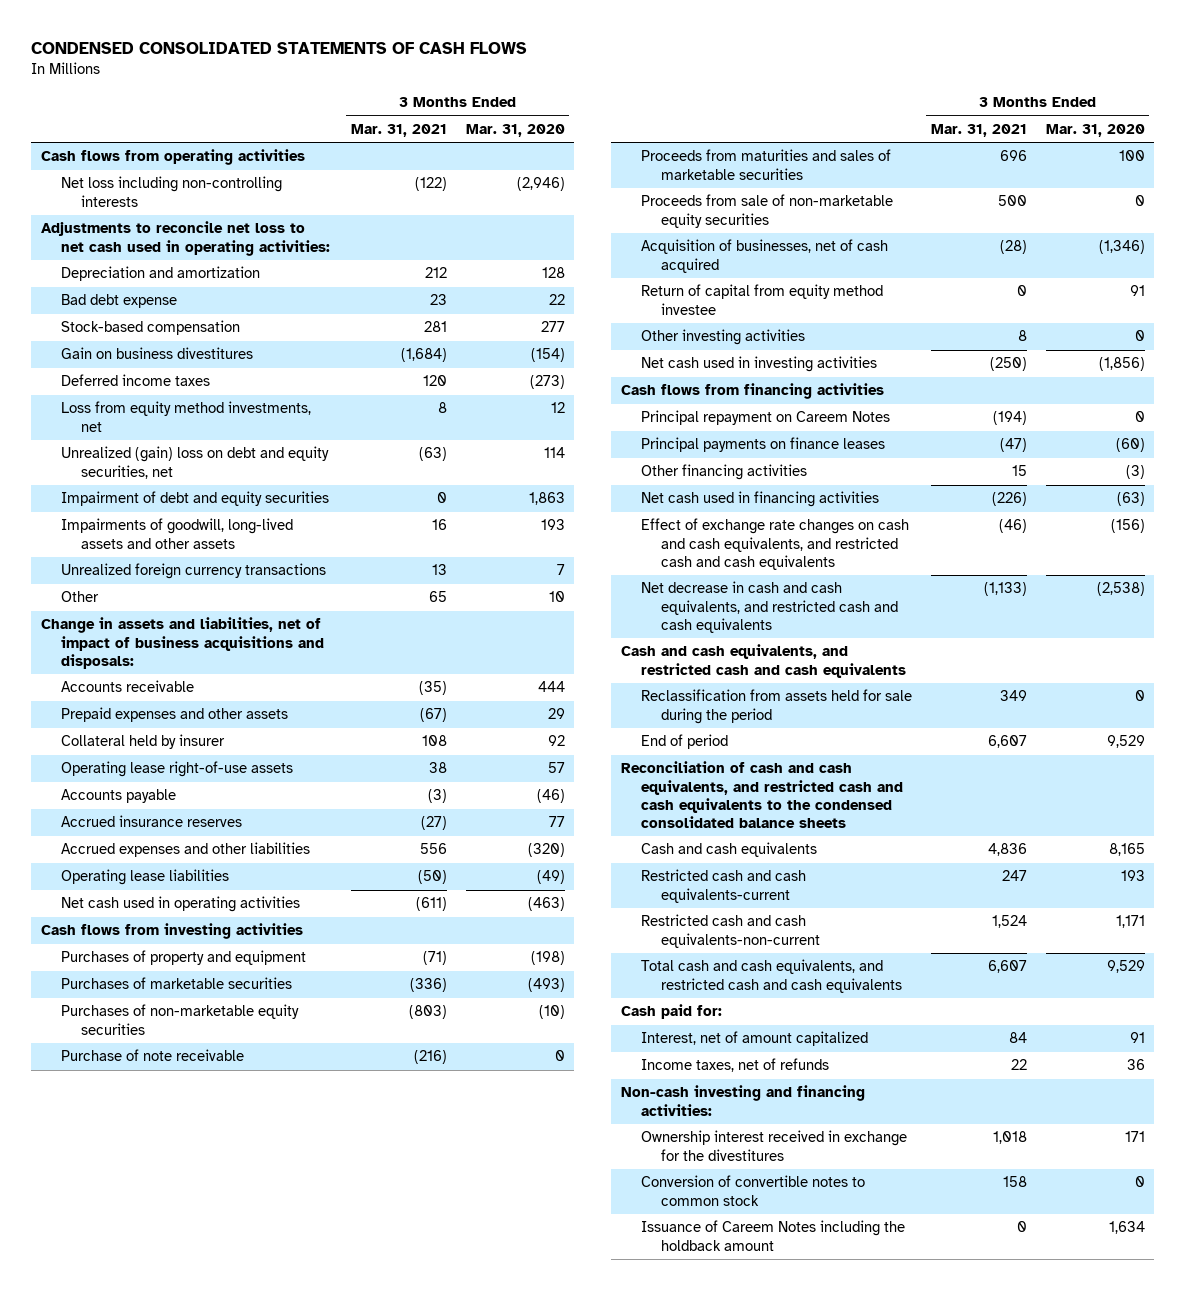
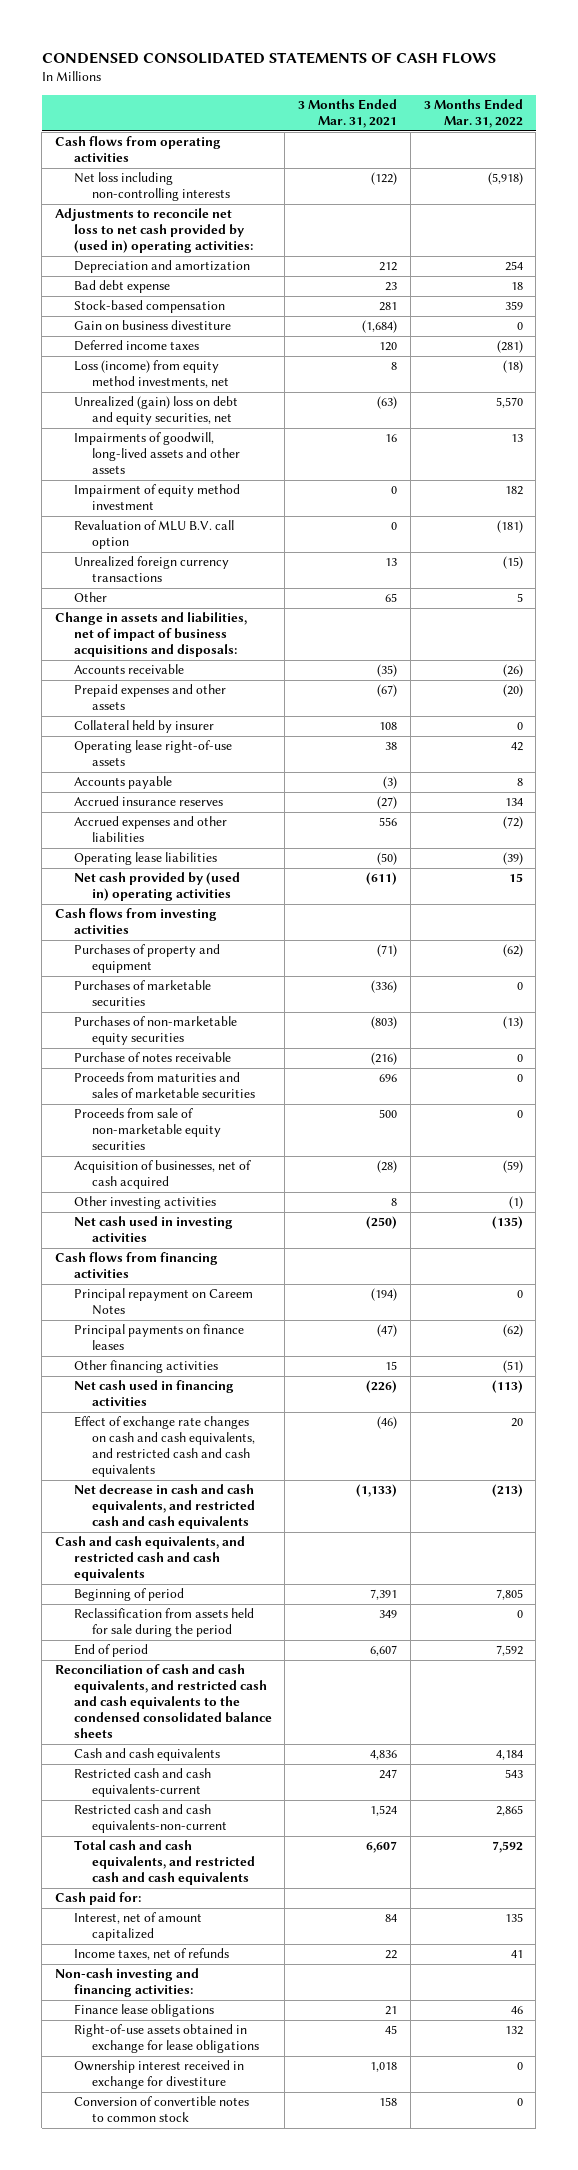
- | 3 Months Ended Mar. 31, 2021 | 3 Months Ended Mar. 31, 2020
+ | 3 Months Ended Mar. 31, 2021 | 3 Months Ended Mar. 31, 2022
- Adjustments to reconcile net loss to net cash used in operating activities:
+ Adjustments to reconcile net loss to net cash provided by (used in) operating activities:
- Gain on business divestitures | (1,684) | (154)
+ Gain on business divestiture | (1,684) | 0
- Loss from equity method investments, net | 8 | 12
+ Loss (income) from equity method investments, net | 8 | (18)
- Impairment of debt and equity securities | 0 | 1,863
+ Impairment of equity method investment | 0 | 182
+ Revaluation of MLU B.V. call option | 0 | (181)
- Net cash used in operating activities | (611) | (463)
+ Net cash provided by (used in) operating activities | (611) | 15
- Purchase of note receivable | (216) | 0
+ Purchase of notes receivable | (216) | 0
- Return of capital from equity method investee | 0 | 91
+ Beginning of period | 7,391 | 7,805
- Ownership interest received in exchange for the divestitures | 1,018 | 171
+ Finance lease obligations | 21 | 46
+ Right-of-use assets obtained in exchange for lease obligations | 45 | 132
+ Ownership interest received in exchange for divestiture | 1,018 | 0
- Issuance of Careem Notes including the holdback amount | 0 | 1,634

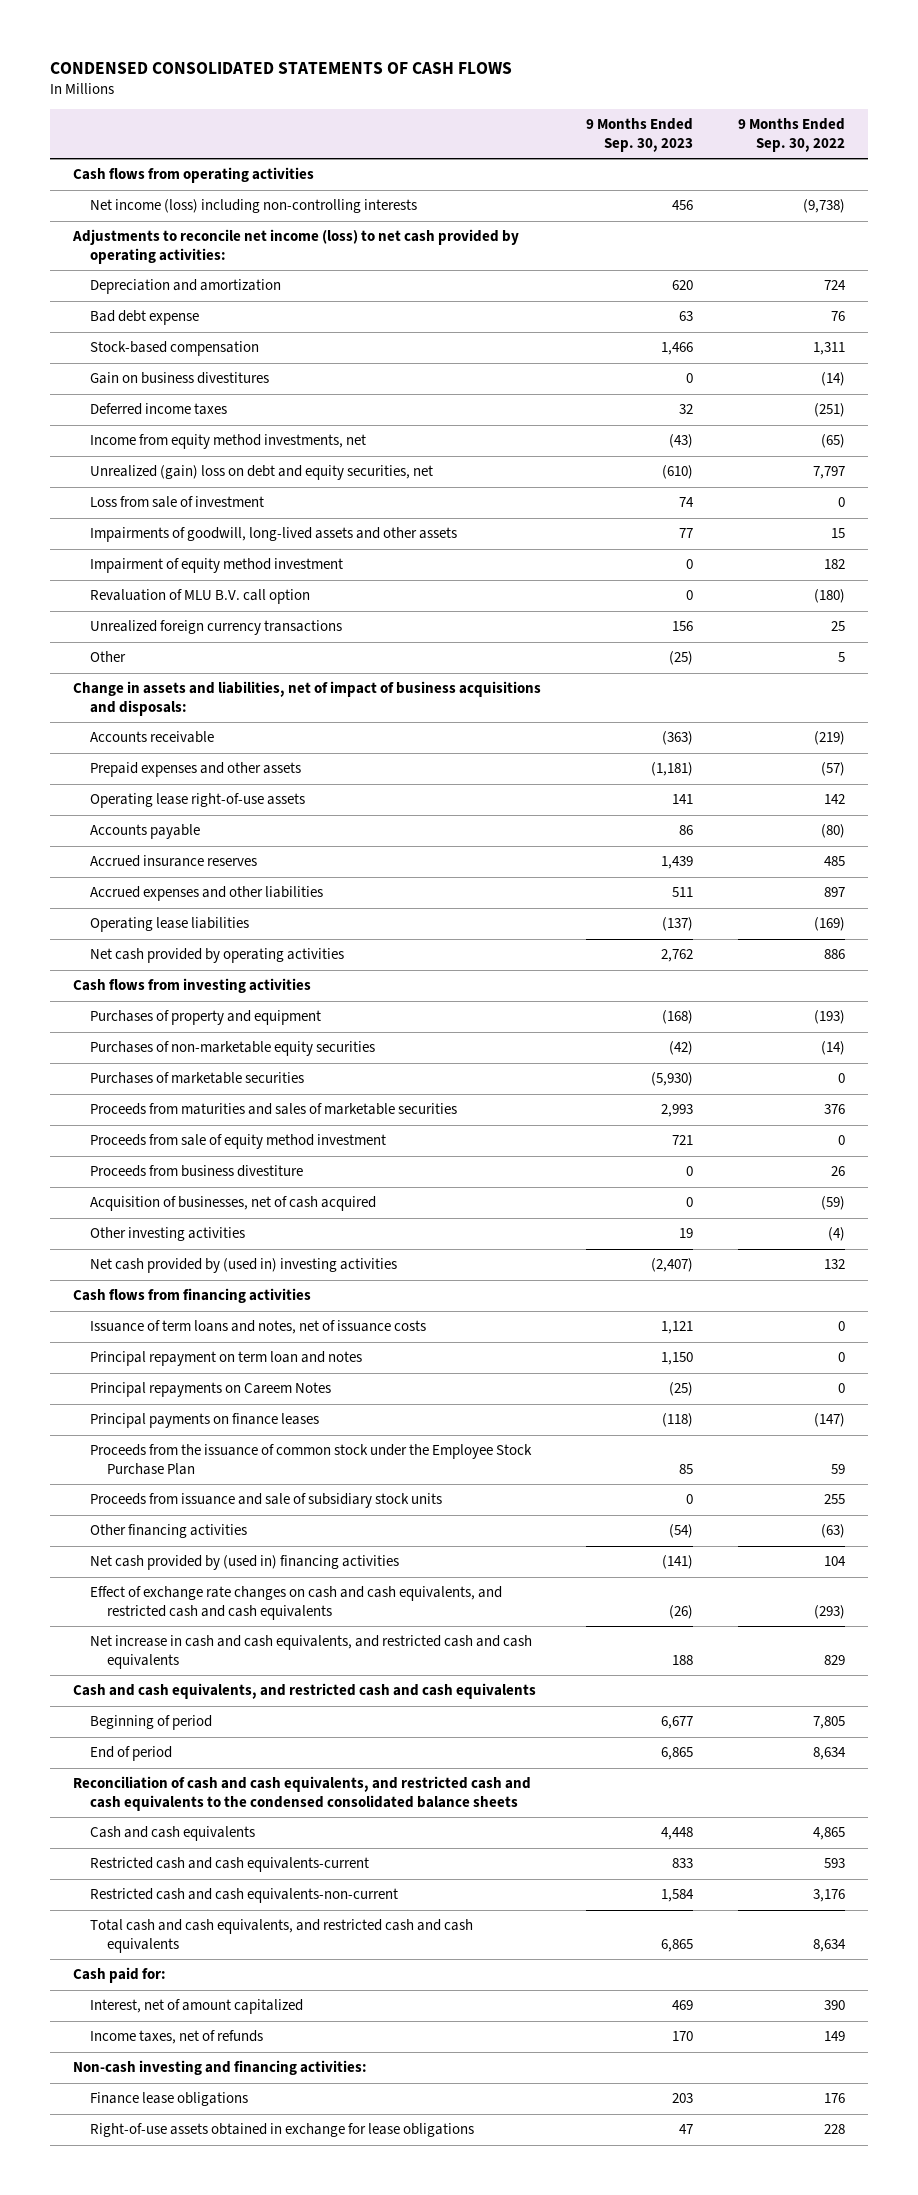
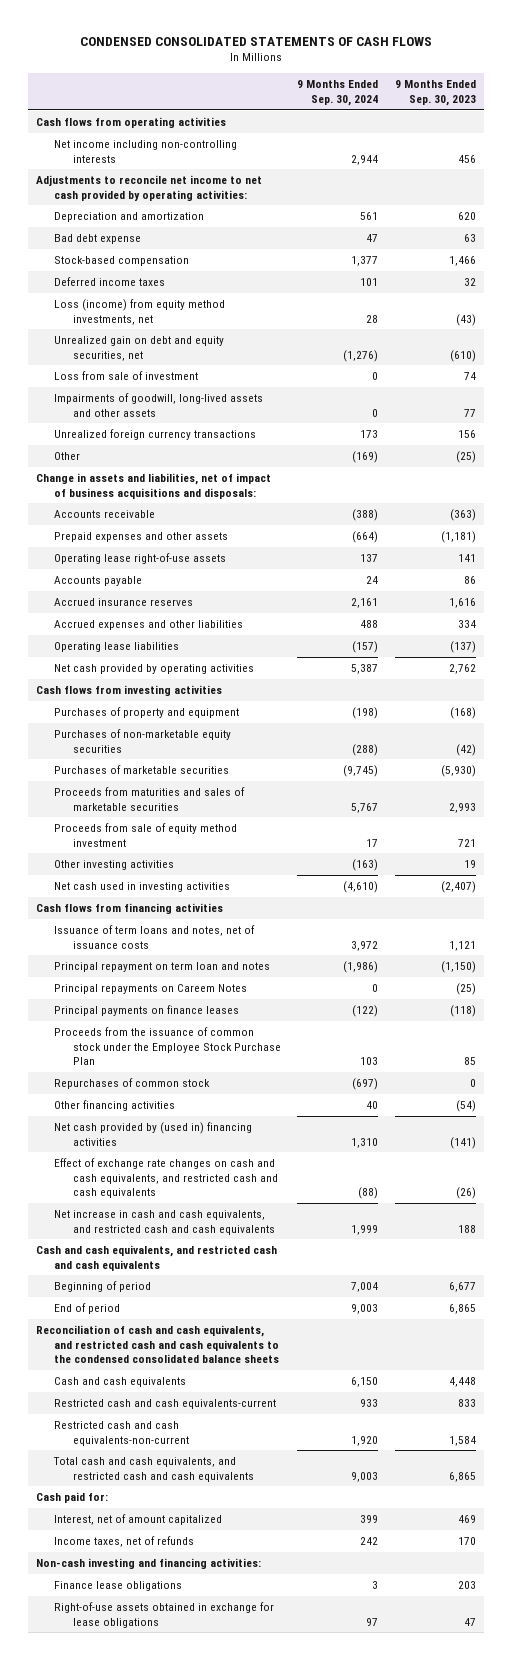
- | 9 Months Ended Sep. 30, 2023 | 9 Months Ended Sep. 30, 2022
+ | 9 Months Ended Sep. 30, 2024 | 9 Months Ended Sep. 30, 2023
- Net income (loss) including non-controlling interests | 456 | (9,738)
- Adjustments to reconcile net income (loss) to net cash provided by operating activities:
+ Net income including non-controlling interests | 2,944 | 456
+ Adjustments to reconcile net income to net cash provided by operating activities:
- Gain on business divestitures | 0 | (14)
- Income from equity method investments, net | (43) | (65)
- Unrealized (gain) loss on debt and equity securities, net | (610) | 7,797
+ Loss (income) from equity method investments, net | 28 | (43)
+ Unrealized gain on debt and equity securities, net | (1,276) | (610)
- Impairment of equity method investment | 0 | 182
- Revaluation of MLU B.V. call option | 0 | (180)
- Accrued insurance reserves | 1,439 | 485
- Accrued expenses and other liabilities | 511 | 897
+ Accrued insurance reserves | 2,161 | 1,616
+ Accrued expenses and other liabilities | 488 | 334
- Proceeds from business divestiture | 0 | 26
- Acquisition of businesses, net of cash acquired | 0 | (59)
- Net cash provided by (used in) investing activities | (2,407) | 132
+ Net cash used in investing activities | (4,610) | (2,407)
- Principal repayment on term loan and notes | 1,150 | 0
+ Principal repayment on term loan and notes | (1,986) | (1,150)
- Proceeds from issuance and sale of subsidiary stock units | 0 | 255
+ Repurchases of common stock | (697) | 0

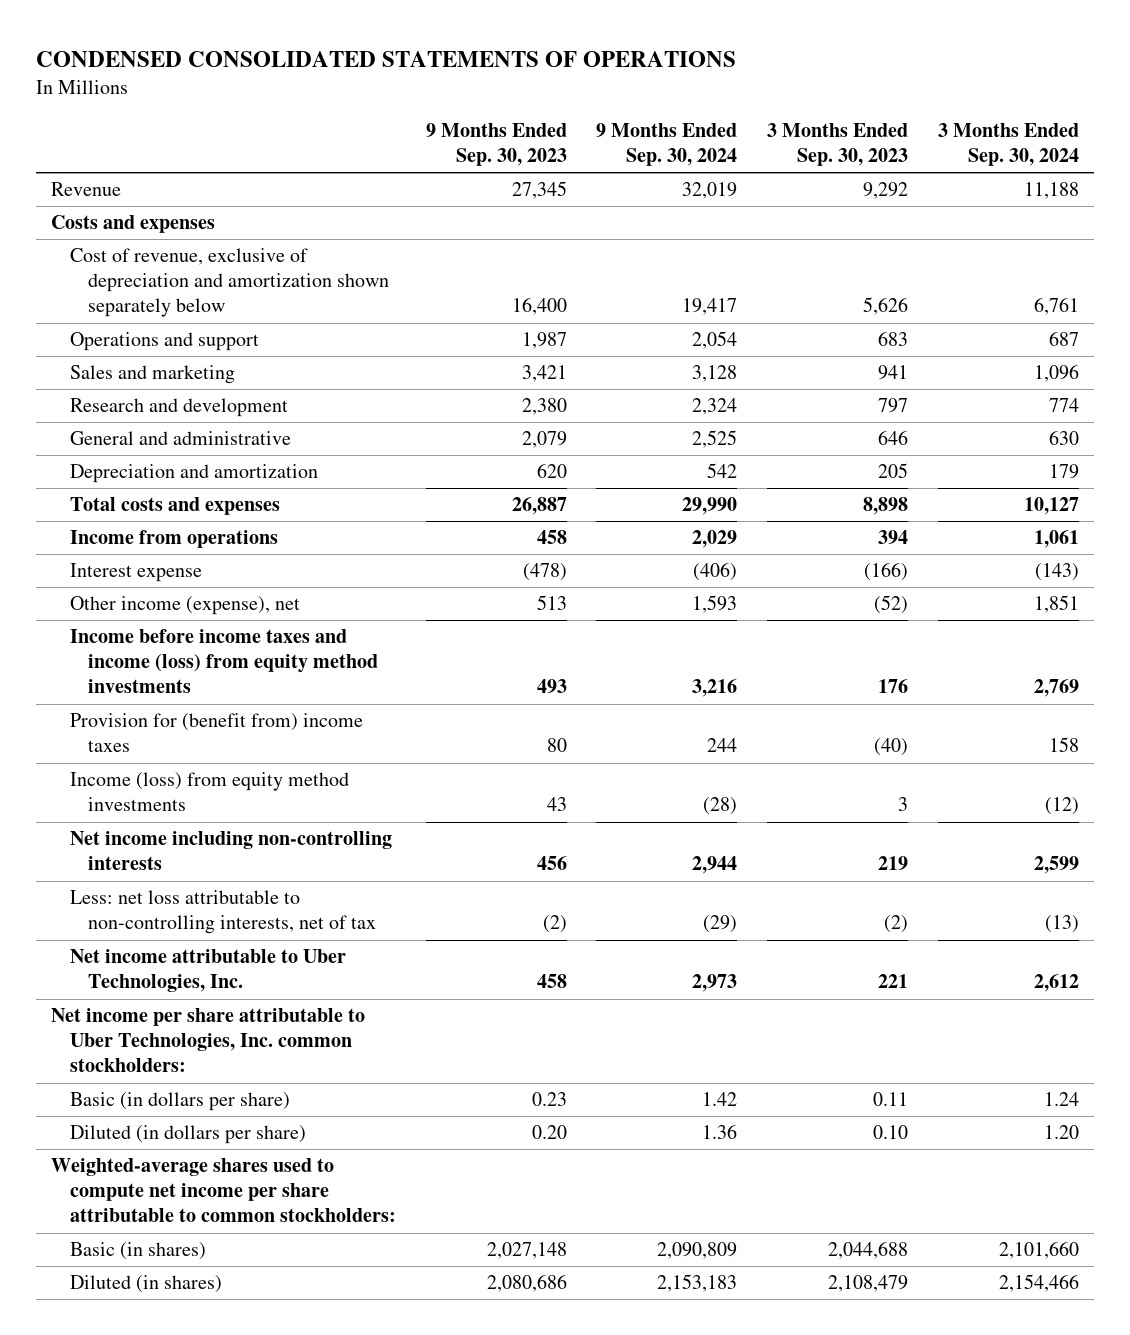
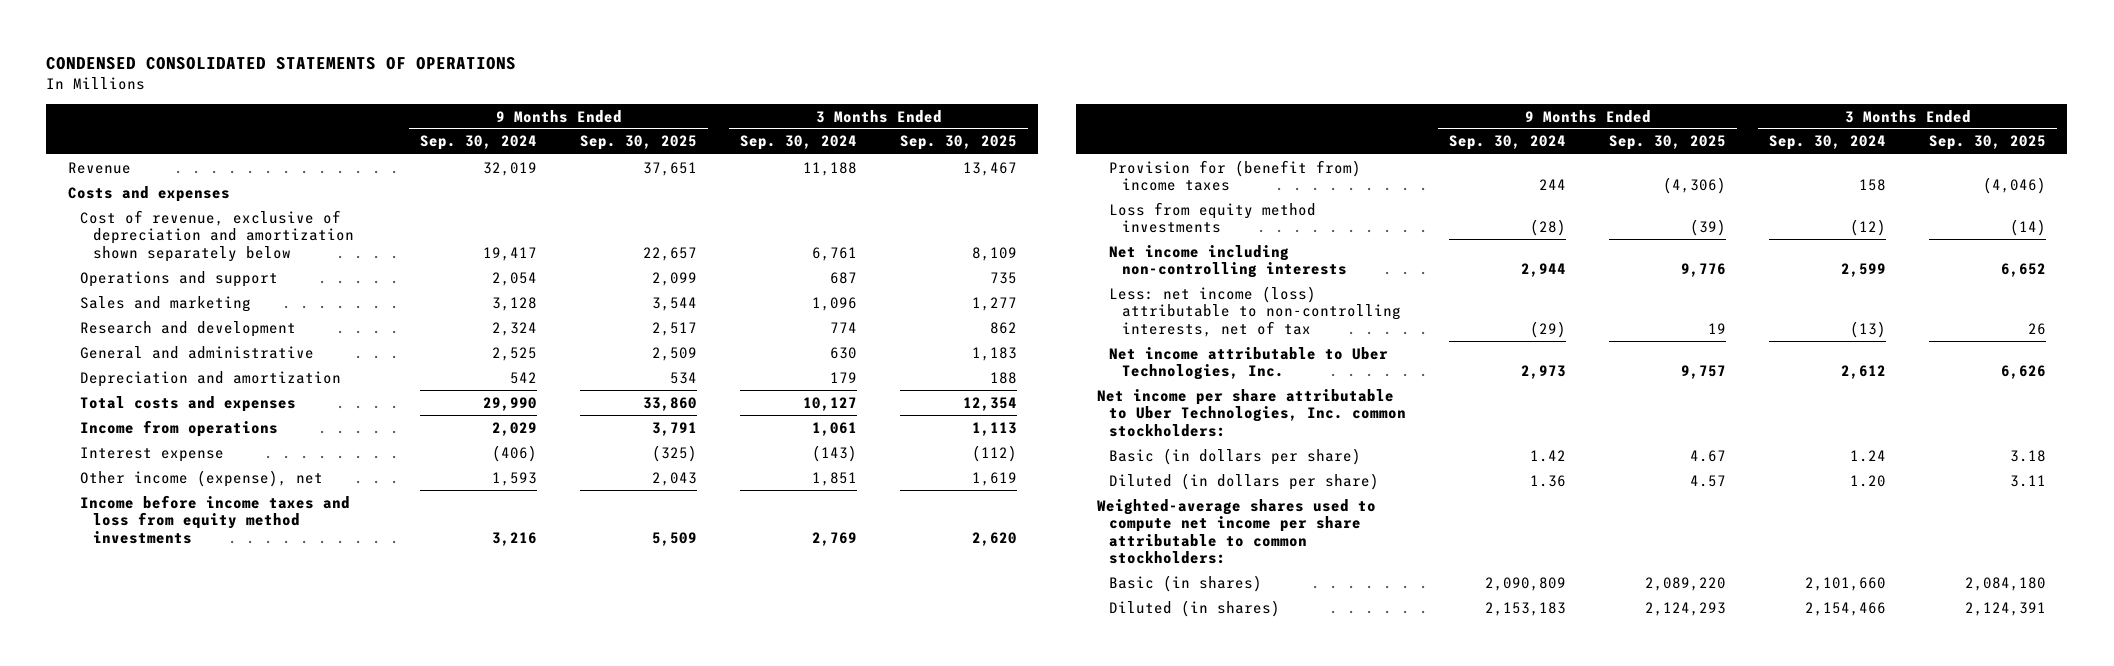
- | 9 Months Ended Sep. 30, 2023 | 9 Months Ended Sep. 30, 2024 | 3 Months Ended Sep. 30, 2023 | 3 Months Ended Sep. 30, 2024
+ | 9 Months Ended Sep. 30, 2024 | 9 Months Ended Sep. 30, 2025 | 3 Months Ended Sep. 30, 2024 | 3 Months Ended Sep. 30, 2025
- Income before income taxes and income (loss) from equity method investments | 493 | 3,216 | 176 | 2,769
+ Income before income taxes and loss from equity method investments | 3,216 | 5,509 | 2,769 | 2,620
- Income (loss) from equity method investments | 43 | (28) | 3 | (12)
+ Loss from equity method investments | (28) | (39) | (12) | (14)
- Less: net loss attributable to non-controlling interests, net of tax | (2) | (29) | (2) | (13)
+ Less: net income (loss) attributable to non-controlling interests, net of tax | (29) | 19 | (13) | 26

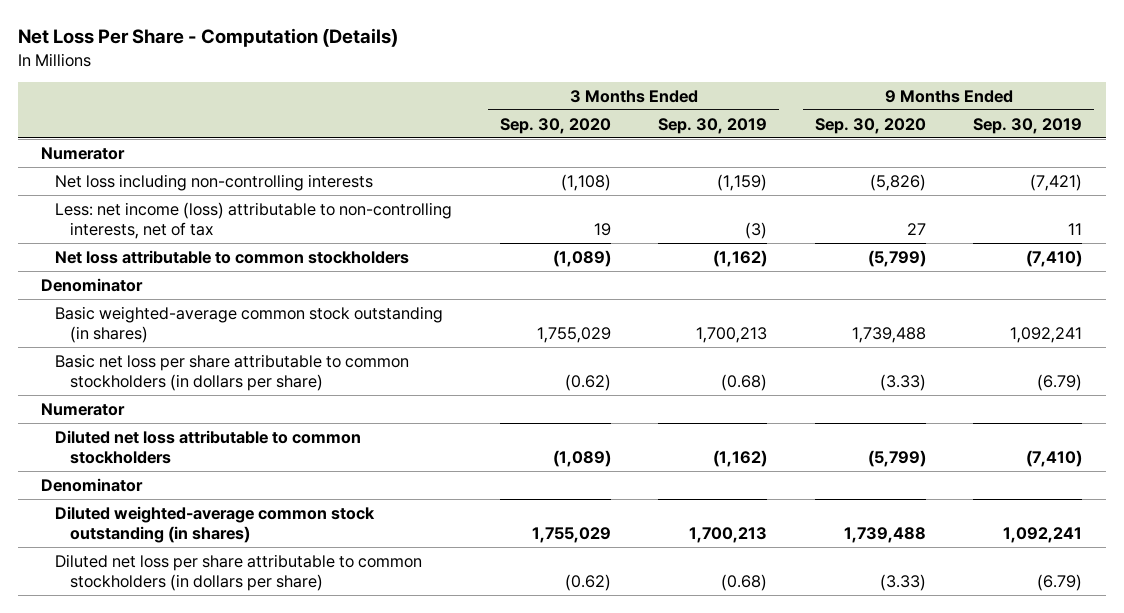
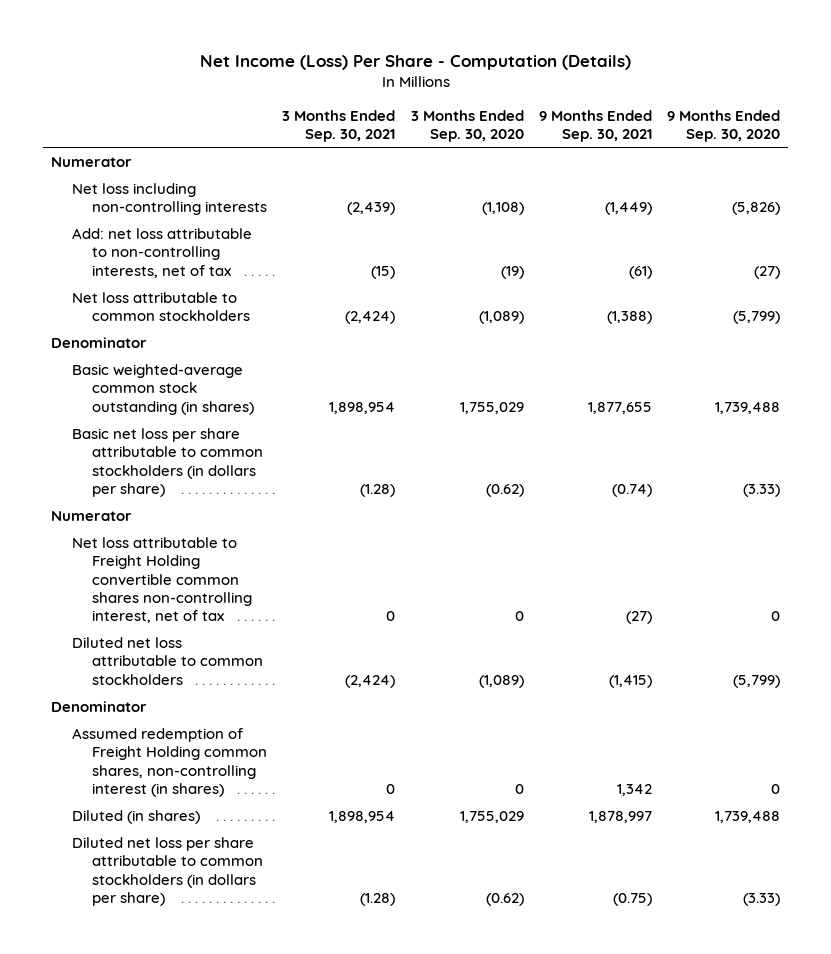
- Net Loss Per Share - Computation (Details)
+ Net Income (Loss) Per Share - Computation (Details)
- | 3 Months Ended Sep. 30, 2020 | 3 Months Ended Sep. 30, 2019 | 9 Months Ended Sep. 30, 2020 | 9 Months Ended Sep. 30, 2019
+ | 3 Months Ended Sep. 30, 2021 | 3 Months Ended Sep. 30, 2020 | 9 Months Ended Sep. 30, 2021 | 9 Months Ended Sep. 30, 2020
- Less: net income (loss) attributable to non-controlling interests, net of tax | 19 | (3) | 27 | 11
+ Add: net loss attributable to non-controlling interests, net of tax | (15) | (19) | (61) | (27)
+ Net loss attributable to Freight Holding convertible common shares non-controlling interest, net of tax | 0 | 0 | (27) | 0
- Diluted weighted-average common stock outstanding (in shares) | 1,755,029 | 1,700,213 | 1,739,488 | 1,092,241
+ Assumed redemption of Freight Holding common shares, non-controlling interest (in shares) | 0 | 0 | 1,342 | 0
+ Diluted (in shares) | 1,898,954 | 1,755,029 | 1,878,997 | 1,739,488

